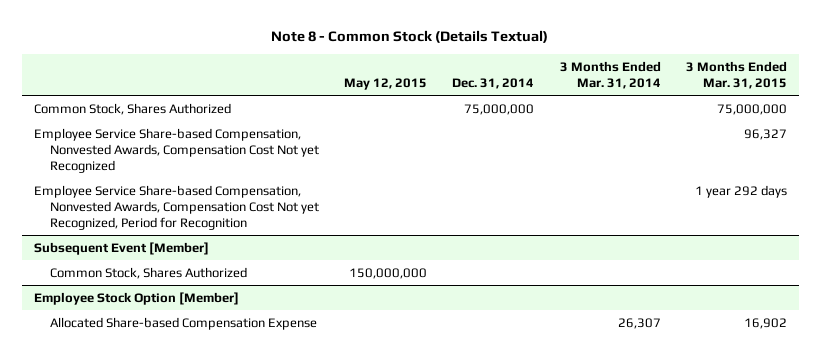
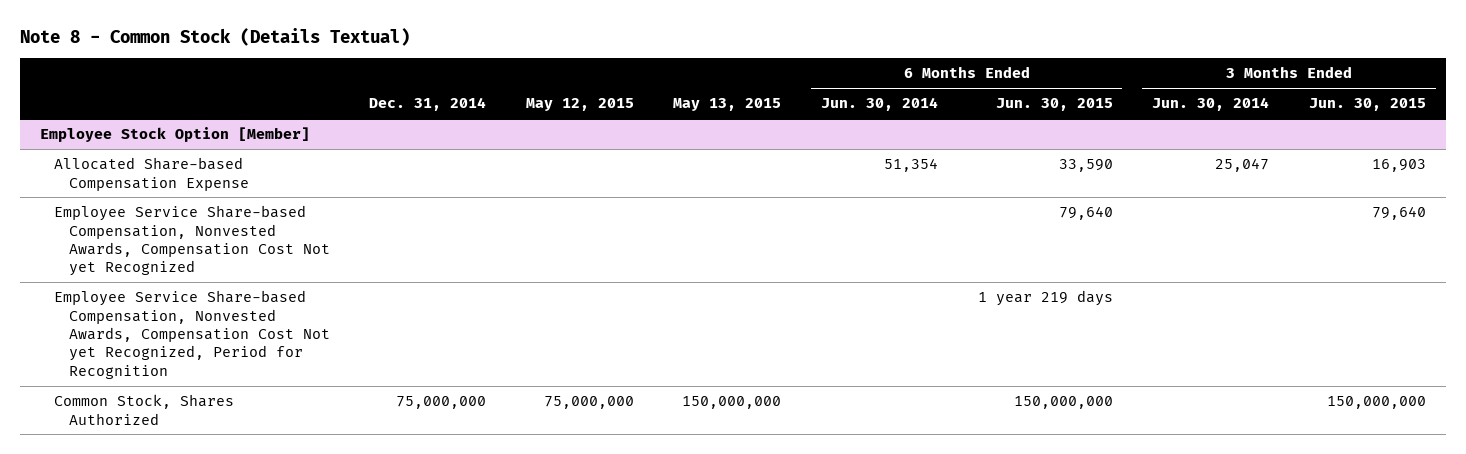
- | May 12, 2015 | Dec. 31, 2014 | 3 Months Ended Mar. 31, 2014 | 3 Months Ended Mar. 31, 2015
+ | Dec. 31, 2014 | May 12, 2015 | May 13, 2015 | 6 Months Ended Jun. 30, 2014 | 6 Months Ended Jun. 30, 2015 | 3 Months Ended Jun. 30, 2014 | 3 Months Ended Jun. 30, 2015
- Common Stock, Shares Authorized | | 75,000,000 | | 75,000,000
- Employee Service Share-based Compensation, Nonvested Awards, Compensation Cost Not yet Recognized | | | | 96,327
- Employee Service Share-based Compensation, Nonvested Awards, Compensation Cost Not yet Recognized, Period for Recognition | | | | 1 year 292 days
- Subsequent Event [Member]
- Common Stock, Shares Authorized | 150,000,000 | | |
@ Employee Stock Option [Member]
+ Employee Service Share-based Compensation, Nonvested Awards, Compensation Cost Not yet Recognized | | | | | 79,640 | | 79,640
+ Employee Service Share-based Compensation, Nonvested Awards, Compensation Cost Not yet Recognized, Period for Recognition | | | | | 1 year 219 days | |
+ Common Stock, Shares Authorized | 75,000,000 | 75,000,000 | 150,000,000 | | 150,000,000 | | 150,000,000

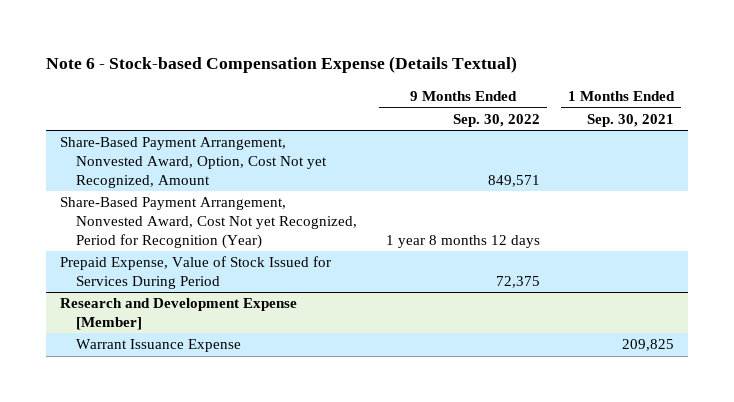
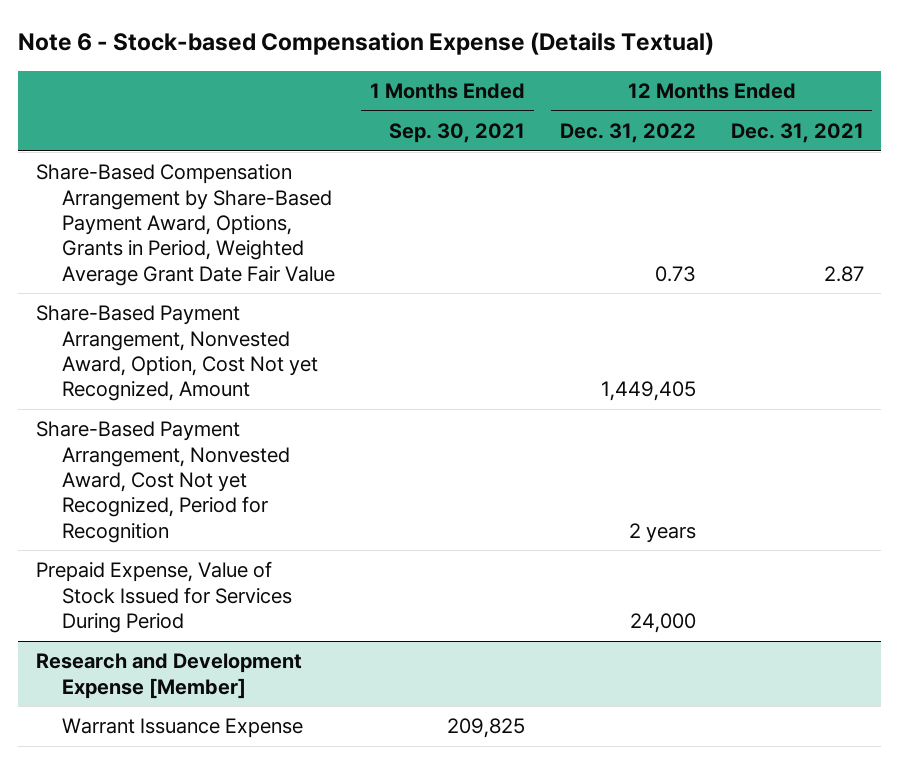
- | 9 Months Ended Sep. 30, 2022 | 1 Months Ended Sep. 30, 2021
+ | 1 Months Ended Sep. 30, 2021 | 12 Months Ended Dec. 31, 2022 | 12 Months Ended Dec. 31, 2021
+ Share-Based Compensation Arrangement by Share-Based Payment Award, Options, Grants in Period, Weighted Average Grant Date Fair Value | | 0.73 | 2.87
- Share-Based Payment Arrangement, Nonvested Award, Cost Not yet Recognized, Period for Recognition (Year) | 1 year 8 months 12 days |
+ Share-Based Payment Arrangement, Nonvested Award, Cost Not yet Recognized, Period for Recognition | | 2 years |

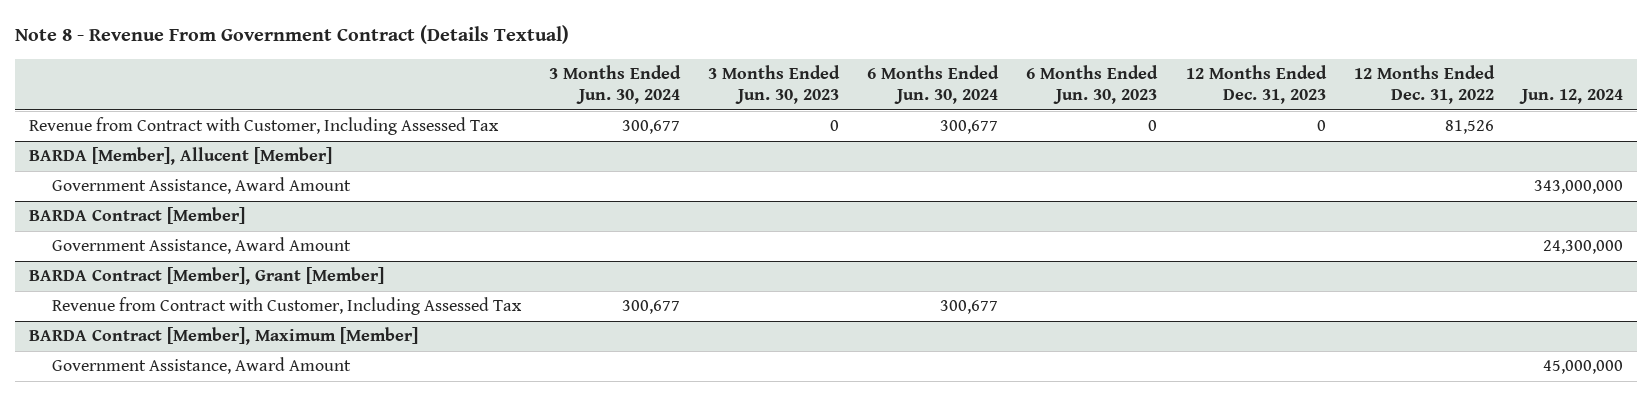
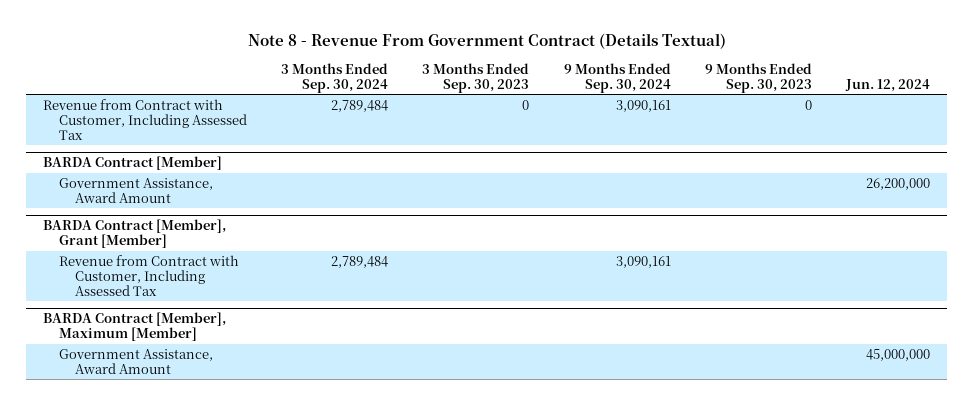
- | 3 Months Ended Jun. 30, 2024 | 3 Months Ended Jun. 30, 2023 | 6 Months Ended Jun. 30, 2024 | 6 Months Ended Jun. 30, 2023 | 12 Months Ended Dec. 31, 2023 | 12 Months Ended Dec. 31, 2022 | Jun. 12, 2024
+ | 3 Months Ended Sep. 30, 2024 | 3 Months Ended Sep. 30, 2023 | 9 Months Ended Sep. 30, 2024 | 9 Months Ended Sep. 30, 2023 | Jun. 12, 2024
- BARDA [Member], Allucent [Member]
- Government Assistance, Award Amount | | | | | | | 343,000,000
@ BARDA Contract [Member]
- Government Assistance, Award Amount | | | | | | | 24,300,000
+ Government Assistance, Award Amount | | | | | 26,200,000

